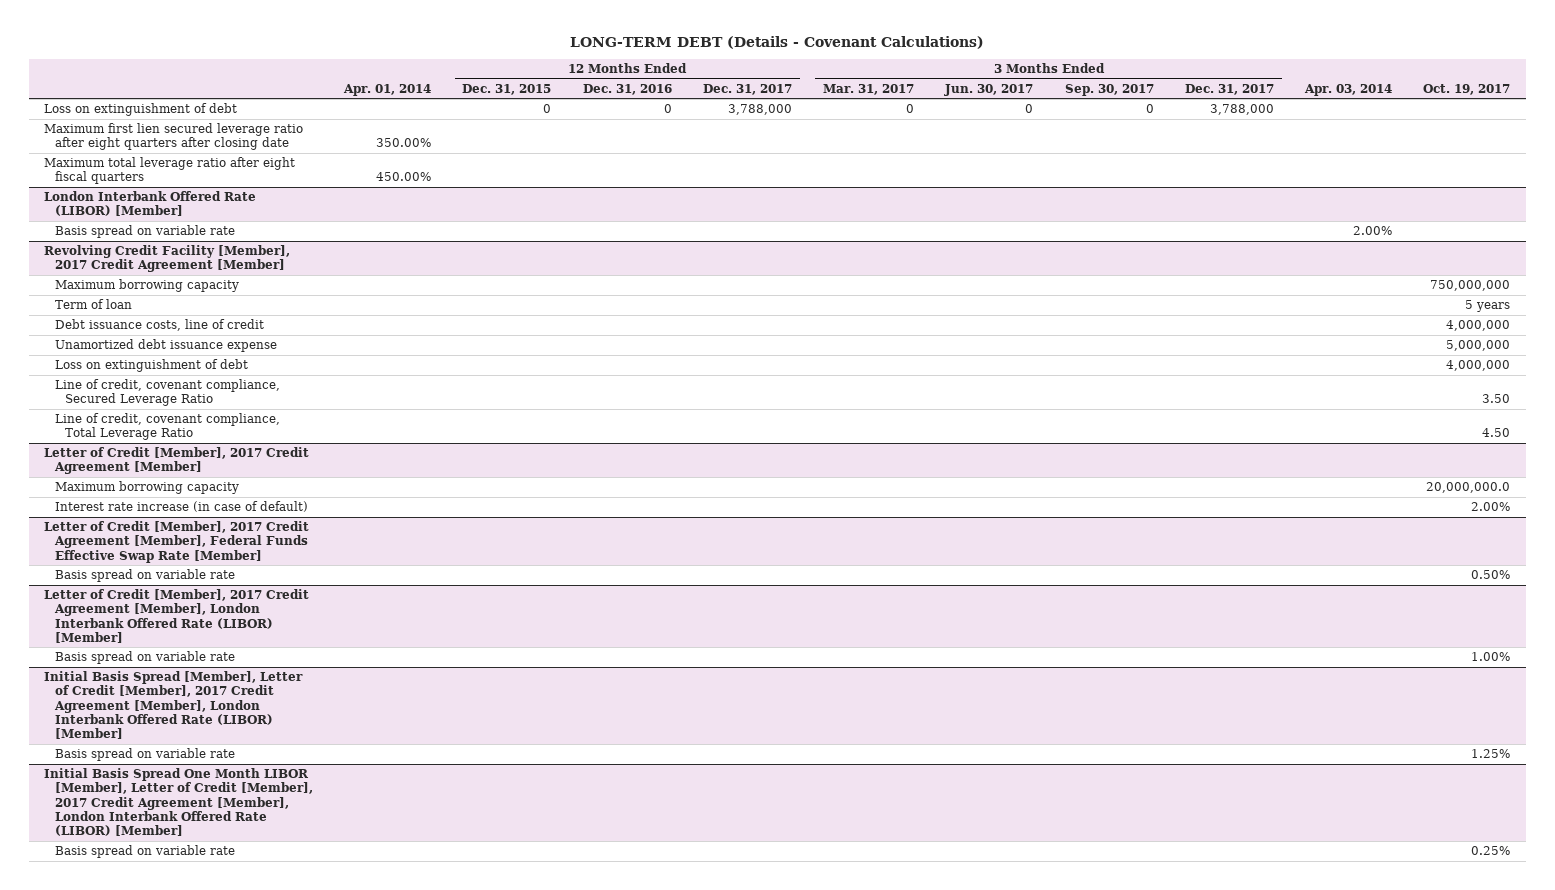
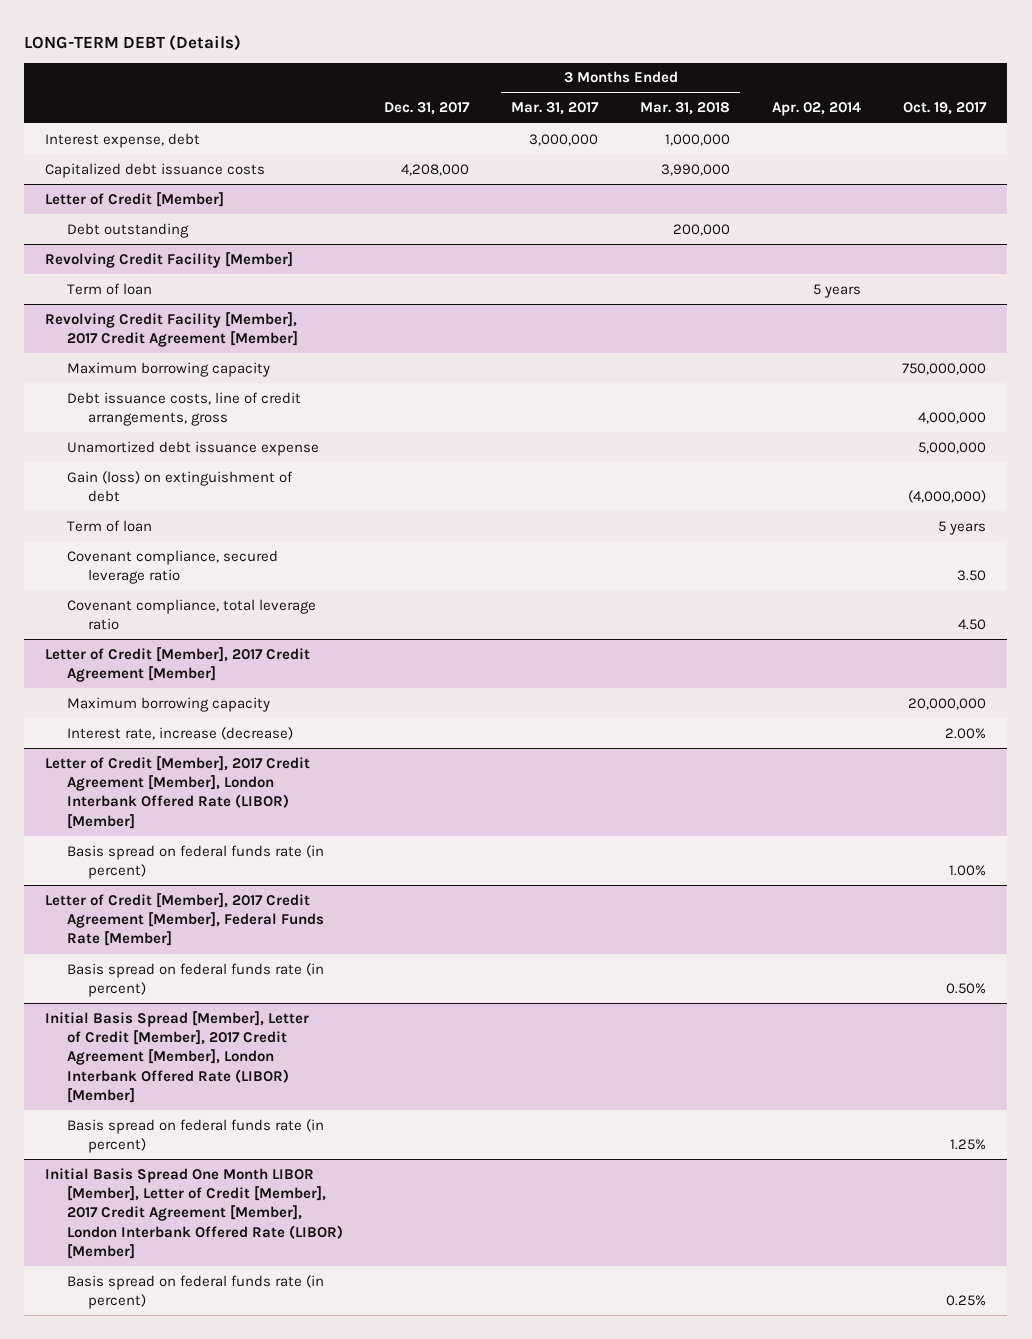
- LONG-TERM DEBT (Details - Covenant Calculations)
+ LONG-TERM DEBT (Details)
- | Apr. 01, 2014 | 12 Months Ended Dec. 31, 2015 | 12 Months Ended Dec. 31, 2016 | 12 Months Ended Dec. 31, 2017 | 3 Months Ended Mar. 31, 2017 | 3 Months Ended Jun. 30, 2017 | 3 Months Ended Sep. 30, 2017 | 3 Months Ended Dec. 31, 2017 | Apr. 03, 2014 | Oct. 19, 2017
+ | Dec. 31, 2017 | 3 Months Ended Mar. 31, 2017 | 3 Months Ended Mar. 31, 2018 | Apr. 02, 2014 | Oct. 19, 2017
- Loss on extinguishment of debt | | 0 | 0 | 3,788,000 | 0 | 0 | 0 | 3,788,000 | |
- Maximum first lien secured leverage ratio after eight quarters after closing date | 350.00% | | | | | | | | |
- Maximum total leverage ratio after eight fiscal quarters | 450.00% | | | | | | | | |
- London Interbank Offered Rate (LIBOR) [Member]
- Basis spread on variable rate | | | | | | | | | 2.00% |
+ Interest expense, debt | | 3,000,000 | 1,000,000 | |
+ Capitalized debt issuance costs | 4,208,000 | | 3,990,000 | |
+ Letter of Credit [Member]
+ Debt outstanding | | | 200,000 | |
+ Revolving Credit Facility [Member]
+ Term of loan | | | | 5 years |
@ Revolving Credit Facility [Member], 2017 Credit Agreement [Member]
- Debt issuance costs, line of credit | | | | | | | | | | 4,000,000
+ Debt issuance costs, line of credit arrangements, gross | | | | | 4,000,000
- Loss on extinguishment of debt | | | | | | | | | | 4,000,000
- Line of credit, covenant compliance, Secured Leverage Ratio | | | | | | | | | | 3.50
- Line of credit, covenant compliance, Total Leverage Ratio | | | | | | | | | | 4.50
+ Gain (loss) on extinguishment of debt | | | | | (4,000,000)
moved down: Term of loan | | | | | 5 years
+ Covenant compliance, secured leverage ratio | | | | | 3.50
+ Covenant compliance, total leverage ratio | | | | | 4.50
@ Letter of Credit [Member], 2017 Credit Agreement [Member]
- Maximum borrowing capacity | | | | | | | | | | 20,000,000.0
- Interest rate increase (in case of default) | | | | | | | | | | 2.00%
- Letter of Credit [Member], 2017 Credit Agreement [Member], Federal Funds Effective Swap Rate [Member]
- Basis spread on variable rate | | | | | | | | | | 0.50%
@ Letter of Credit [Member], 2017 Credit Agreement [Member]
+ Maximum borrowing capacity | | | | | 20,000,000
+ Interest rate, increase (decrease) | | | | | 2.00%
@ Letter of Credit [Member], 2017 Credit Agreement [Member], London Interbank Offered Rate (LIBOR) [Member]
- Basis spread on variable rate | | | | | | | | | | 1.00%
+ Basis spread on federal funds rate (in percent) | | | | | 1.00%
+ Letter of Credit [Member], 2017 Credit Agreement [Member], Federal Funds Rate [Member]
+ Basis spread on federal funds rate (in percent) | | | | | 0.50%
@ Initial Basis Spread [Member], Letter of Credit [Member], 2017 Credit Agreement [Member], London Interbank Offered Rate (LIBOR) [Member]
- Basis spread on variable rate | | | | | | | | | | 1.25%
+ Basis spread on federal funds rate (in percent) | | | | | 1.25%
@ Initial Basis Spread One Month LIBOR [Member], Letter of Credit [Member], 2017 Credit Agreement [Member], London Interbank Offered Rate (LIBOR) [Member]
- Basis spread on variable rate | | | | | | | | | | 0.25%
+ Basis spread on federal funds rate (in percent) | | | | | 0.25%

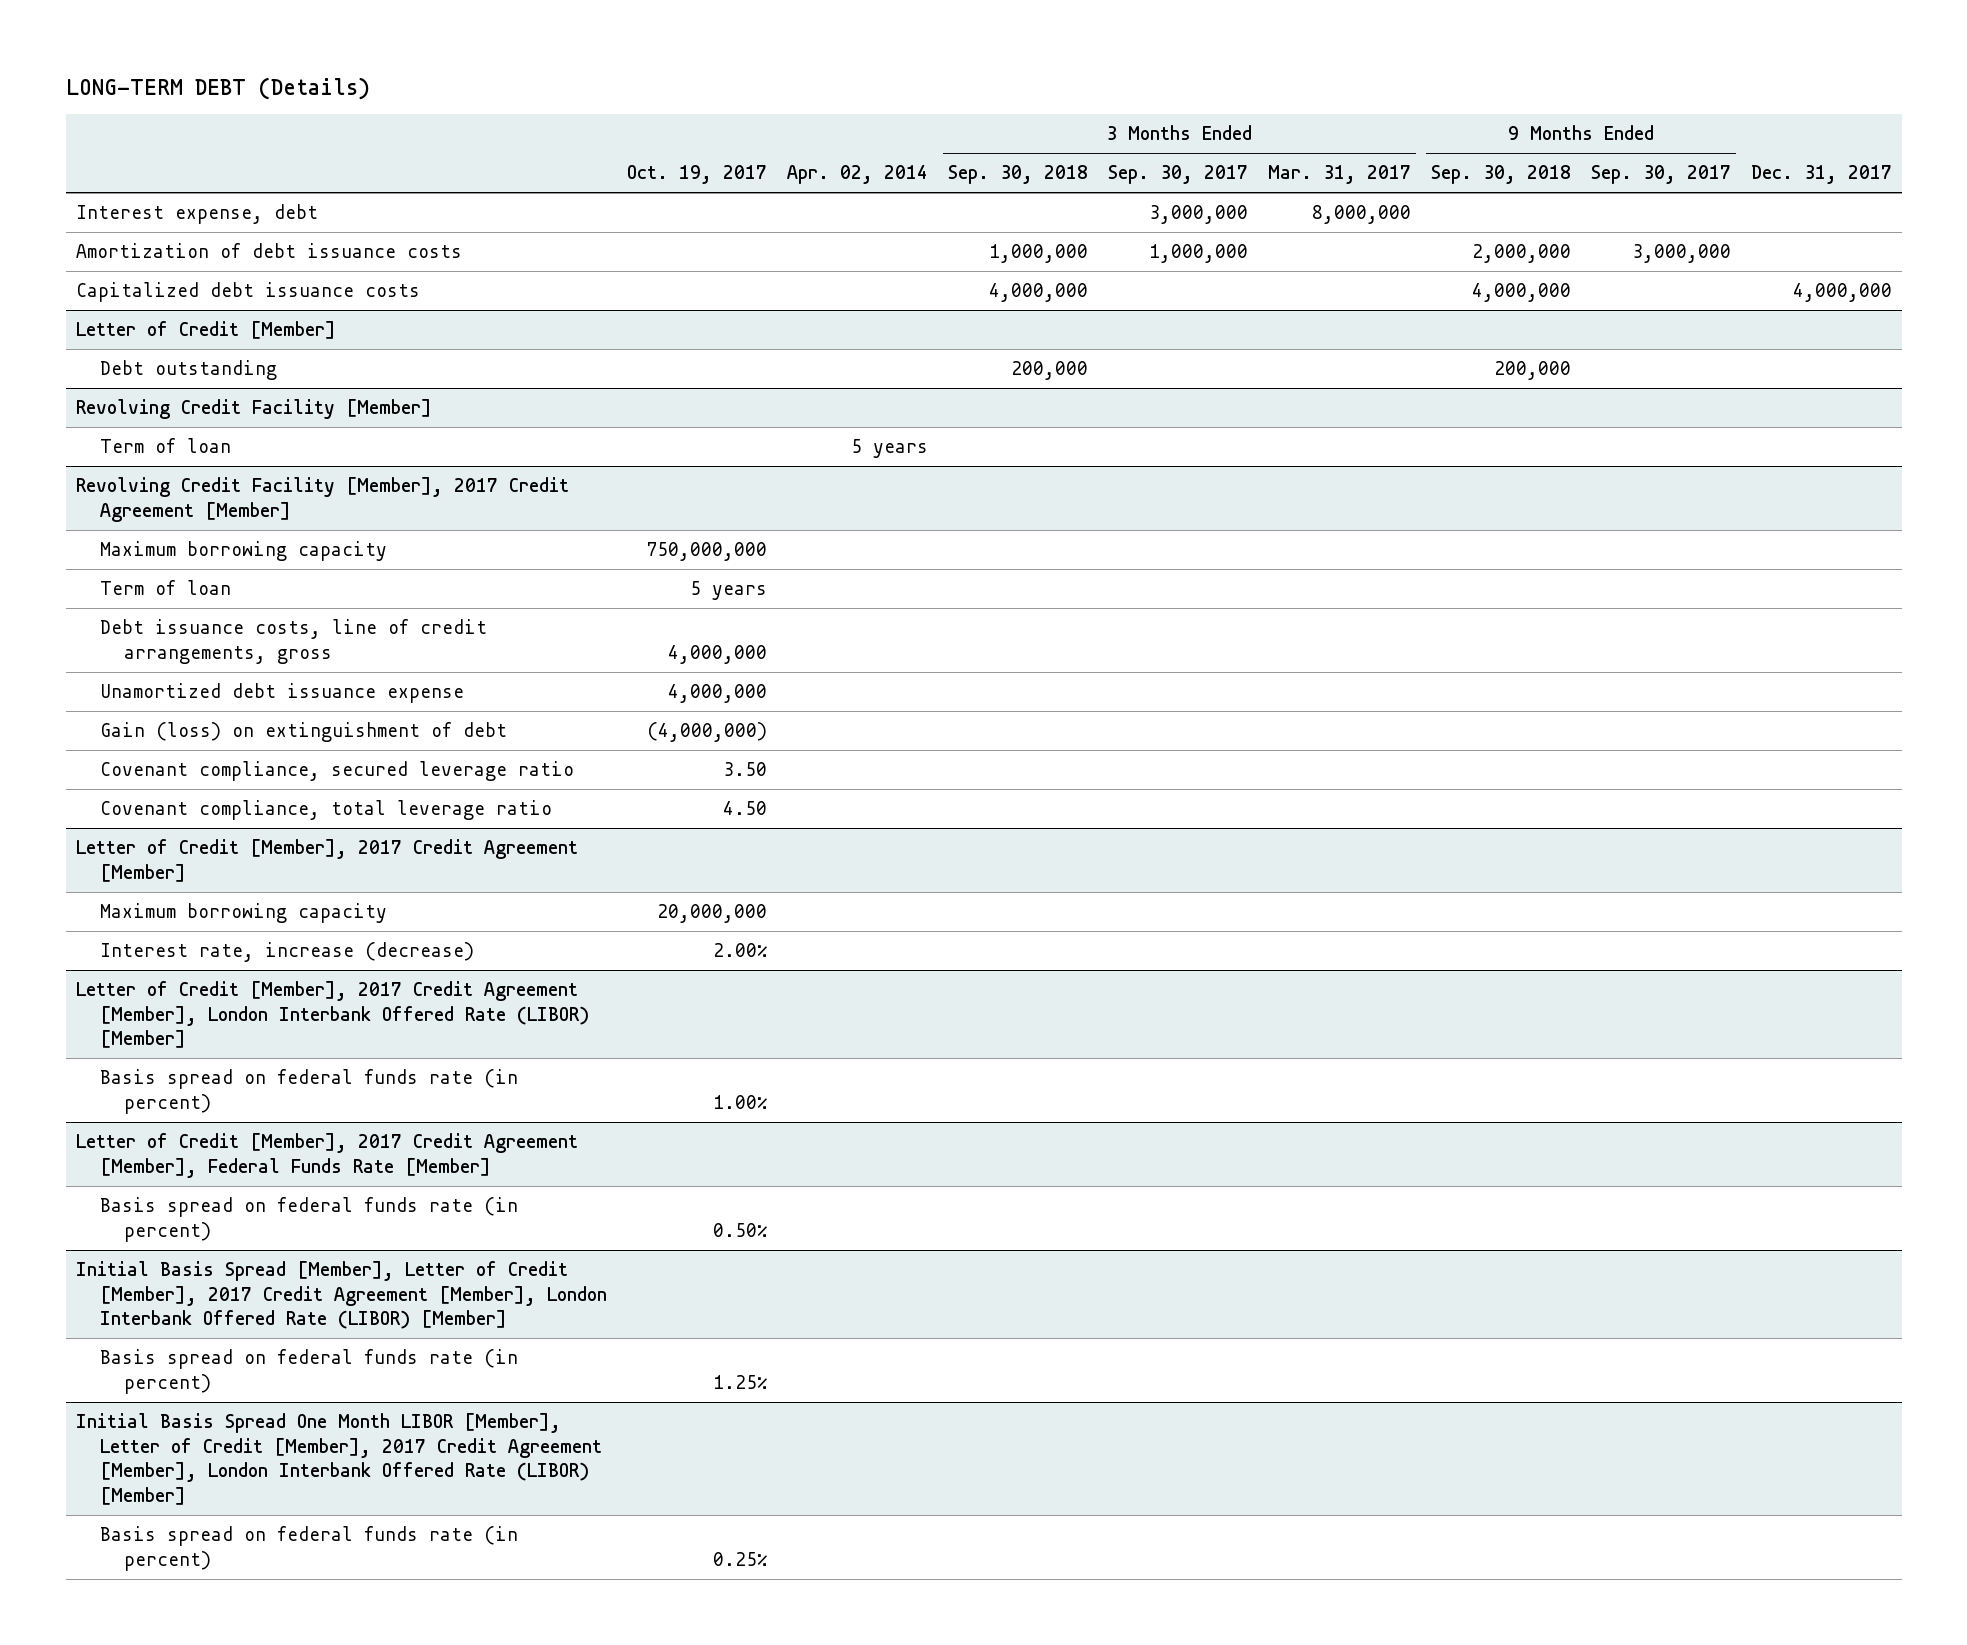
- | Dec. 31, 2017 | 3 Months Ended Mar. 31, 2017 | 3 Months Ended Mar. 31, 2018 | Apr. 02, 2014 | Oct. 19, 2017
+ | Oct. 19, 2017 | Apr. 02, 2014 | 3 Months Ended Sep. 30, 2018 | 3 Months Ended Sep. 30, 2017 | 3 Months Ended Mar. 31, 2017 | 9 Months Ended Sep. 30, 2018 | 9 Months Ended Sep. 30, 2017 | Dec. 31, 2017
- Interest expense, debt | | 3,000,000 | 1,000,000 | |
- Capitalized debt issuance costs | 4,208,000 | | 3,990,000 | |
+ Interest expense, debt | | | | 3,000,000 | 8,000,000 | | |
+ Amortization of debt issuance costs | | | 1,000,000 | 1,000,000 | | 2,000,000 | 3,000,000 |
+ Capitalized debt issuance costs | | | 4,000,000 | | | 4,000,000 | | 4,000,000
@ Revolving Credit Facility [Member], 2017 Credit Agreement [Member]
moved up: Term of loan | 5 years | | | | | | |
- Unamortized debt issuance expense | | | | | 5,000,000
+ Unamortized debt issuance expense | 4,000,000 | | | | | | |

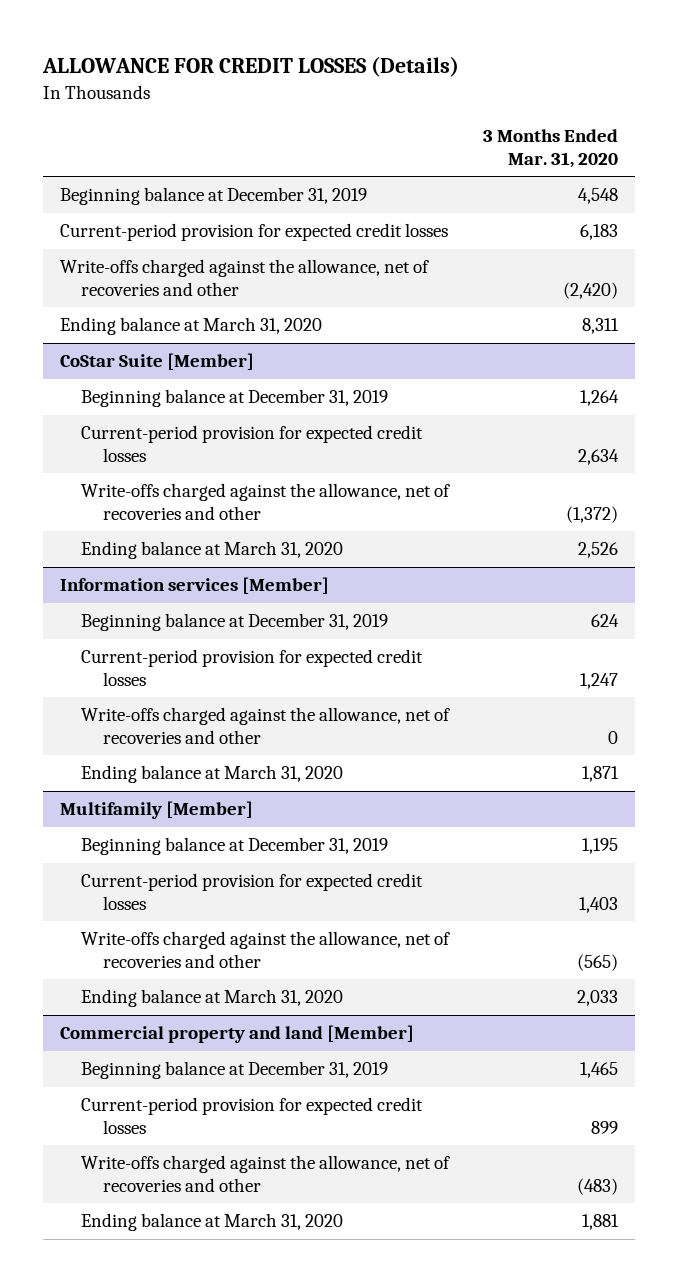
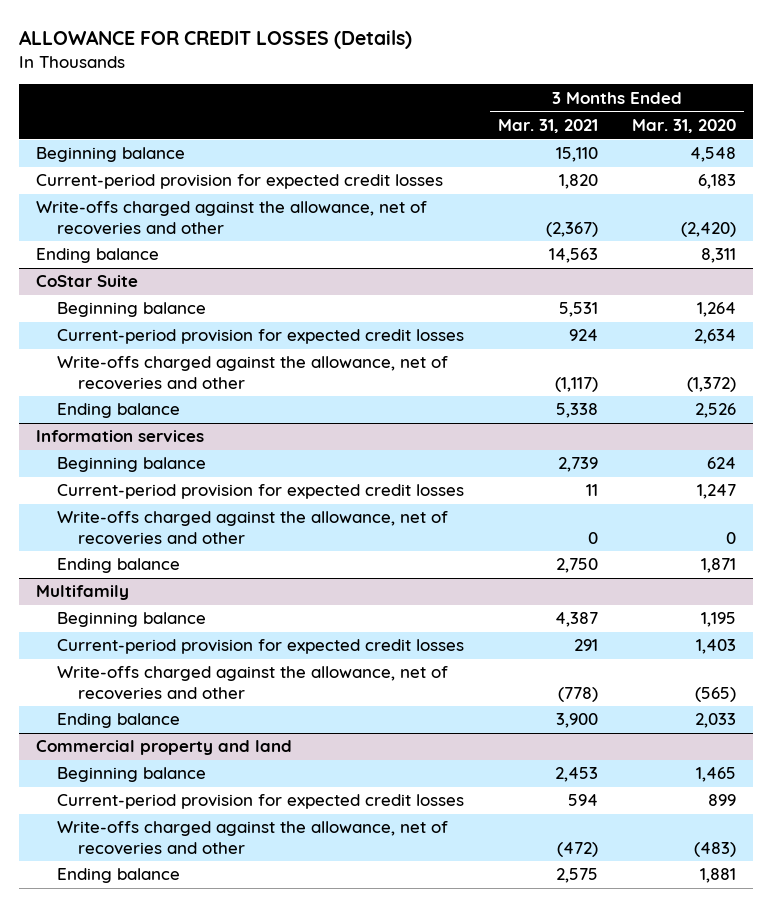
- | 3 Months Ended Mar. 31, 2020
+ | 3 Months Ended Mar. 31, 2021 | 3 Months Ended Mar. 31, 2020
- Beginning balance at December 31, 2019 | 4,548
+ Beginning balance | 15,110 | 4,548
- Ending balance at March 31, 2020 | 8,311
- CoStar Suite [Member]
- Beginning balance at December 31, 2019 | 1,264
+ Ending balance | 14,563 | 8,311
+ CoStar Suite
+ Beginning balance | 5,531 | 1,264
- Ending balance at March 31, 2020 | 2,526
- Information services [Member]
- Beginning balance at December 31, 2019 | 624
+ Ending balance | 5,338 | 2,526
+ Information services
+ Beginning balance | 2,739 | 624
- Ending balance at March 31, 2020 | 1,871
- Multifamily [Member]
- Beginning balance at December 31, 2019 | 1,195
+ Ending balance | 2,750 | 1,871
+ Multifamily
+ Beginning balance | 4,387 | 1,195
- Ending balance at March 31, 2020 | 2,033
- Commercial property and land [Member]
- Beginning balance at December 31, 2019 | 1,465
+ Ending balance | 3,900 | 2,033
+ Commercial property and land
+ Beginning balance | 2,453 | 1,465
- Ending balance at March 31, 2020 | 1,881
+ Ending balance | 2,575 | 1,881

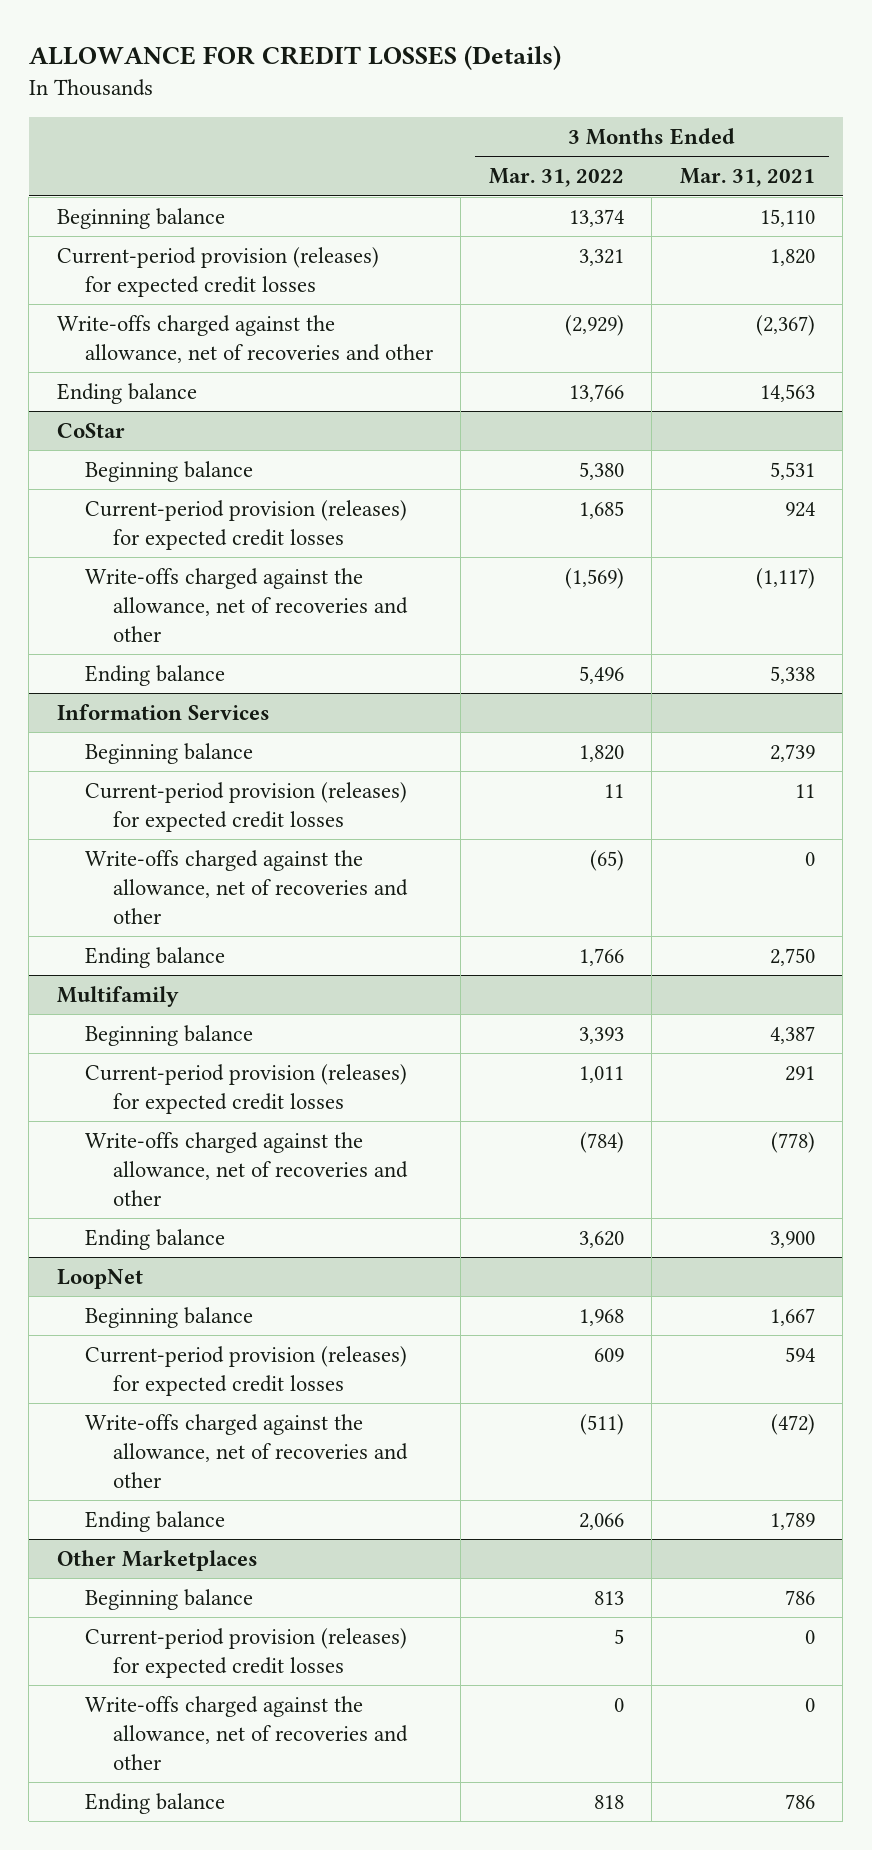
- | 3 Months Ended Mar. 31, 2021 | 3 Months Ended Mar. 31, 2020
+ | 3 Months Ended Mar. 31, 2022 | 3 Months Ended Mar. 31, 2021
- Current-period provision for expected credit losses | 1,820 | 6,183
+ Current-period provision (releases) for expected credit losses | 3,321 | 1,820
- CoStar Suite
+ CoStar
- Current-period provision for expected credit losses | 924 | 2,634
+ Current-period provision (releases) for expected credit losses | 1,685 | 924
- Information services
+ Information Services
- Current-period provision for expected credit losses | 11 | 1,247
+ Current-period provision (releases) for expected credit losses | 11 | 11
@ Multifamily
- Current-period provision for expected credit losses | 291 | 1,403
+ Current-period provision (releases) for expected credit losses | 1,011 | 291
- Commercial property and land
- Beginning balance | 2,453 | 1,465
- Current-period provision for expected credit losses | 594 | 899
+ LoopNet
+ Beginning balance | 1,968 | 1,667
+ Current-period provision (releases) for expected credit losses | 609 | 594
- Ending balance | 2,575 | 1,881
+ Ending balance | 2,066 | 1,789
+ Other Marketplaces
+ Beginning balance | 813 | 786
+ Current-period provision (releases) for expected credit losses | 5 | 0
+ Write-offs charged against the allowance, net of recoveries and other | 0 | 0
+ Ending balance | 818 | 786

